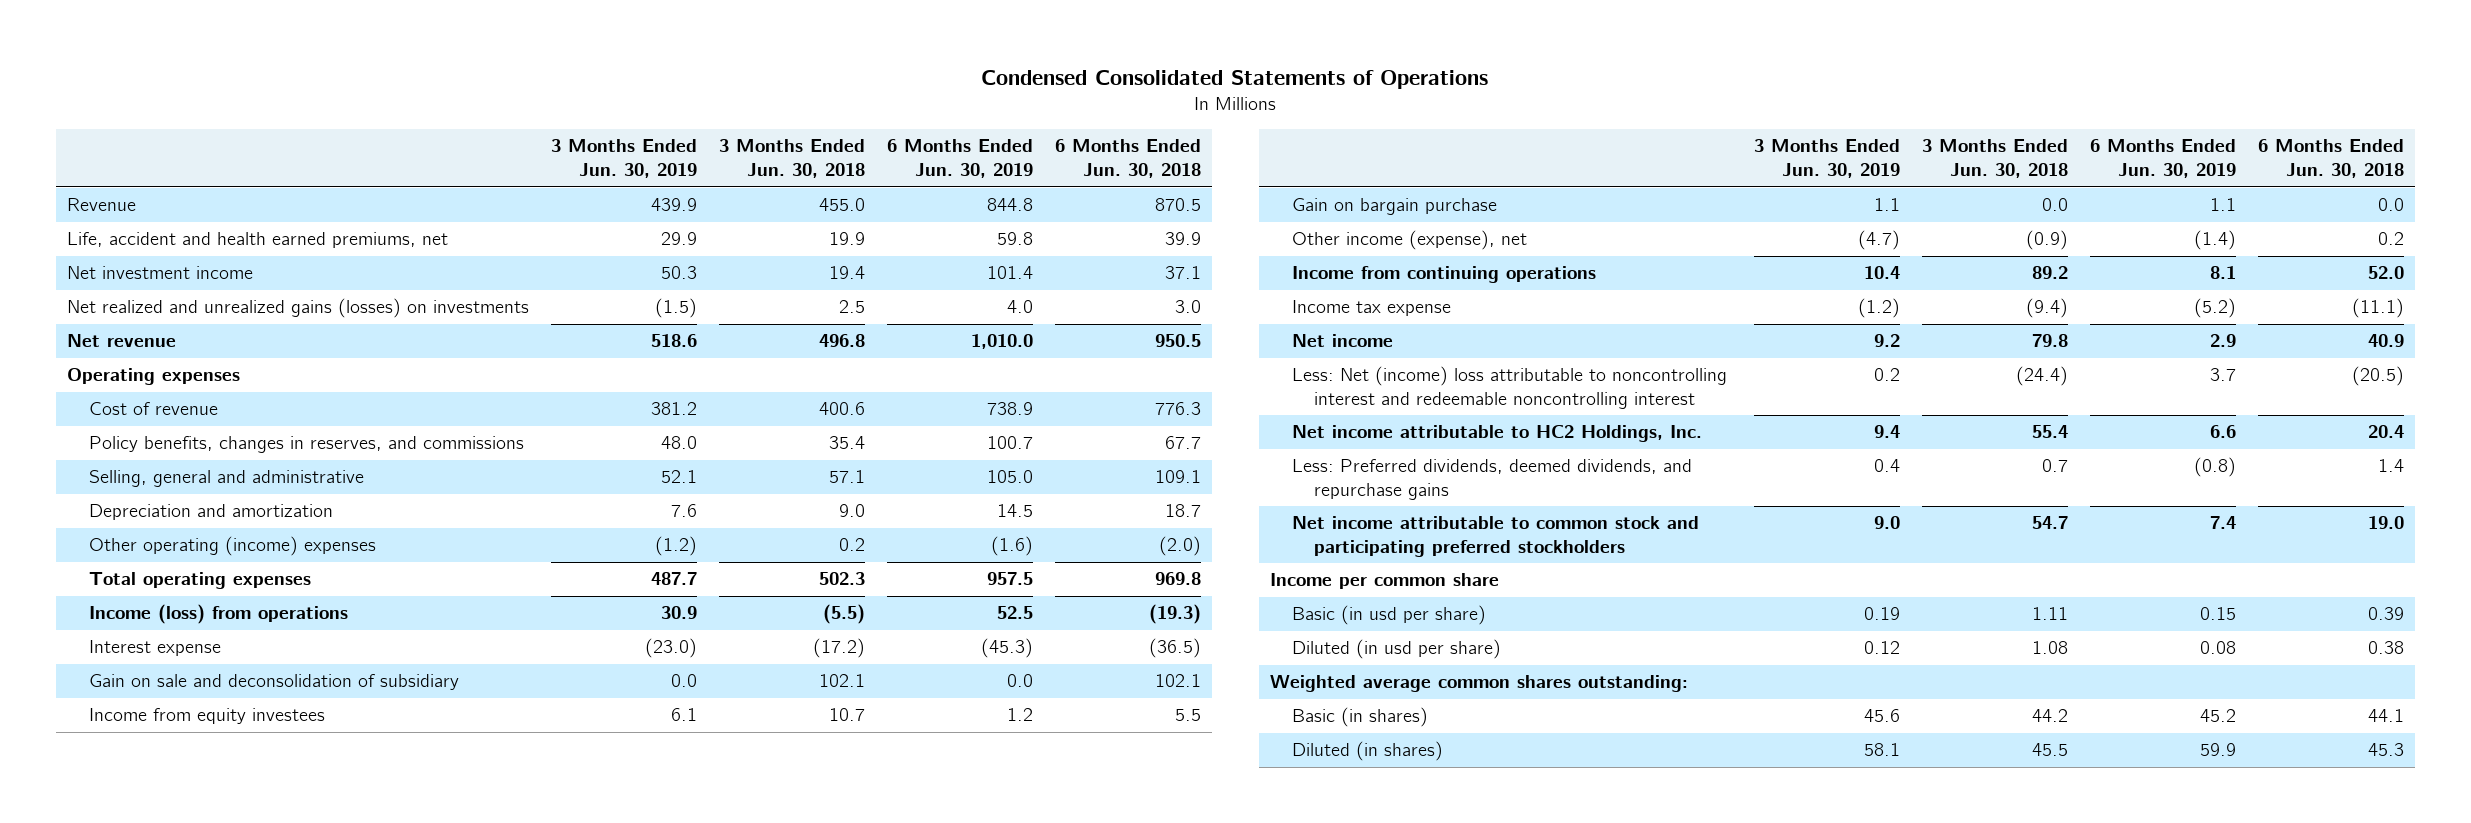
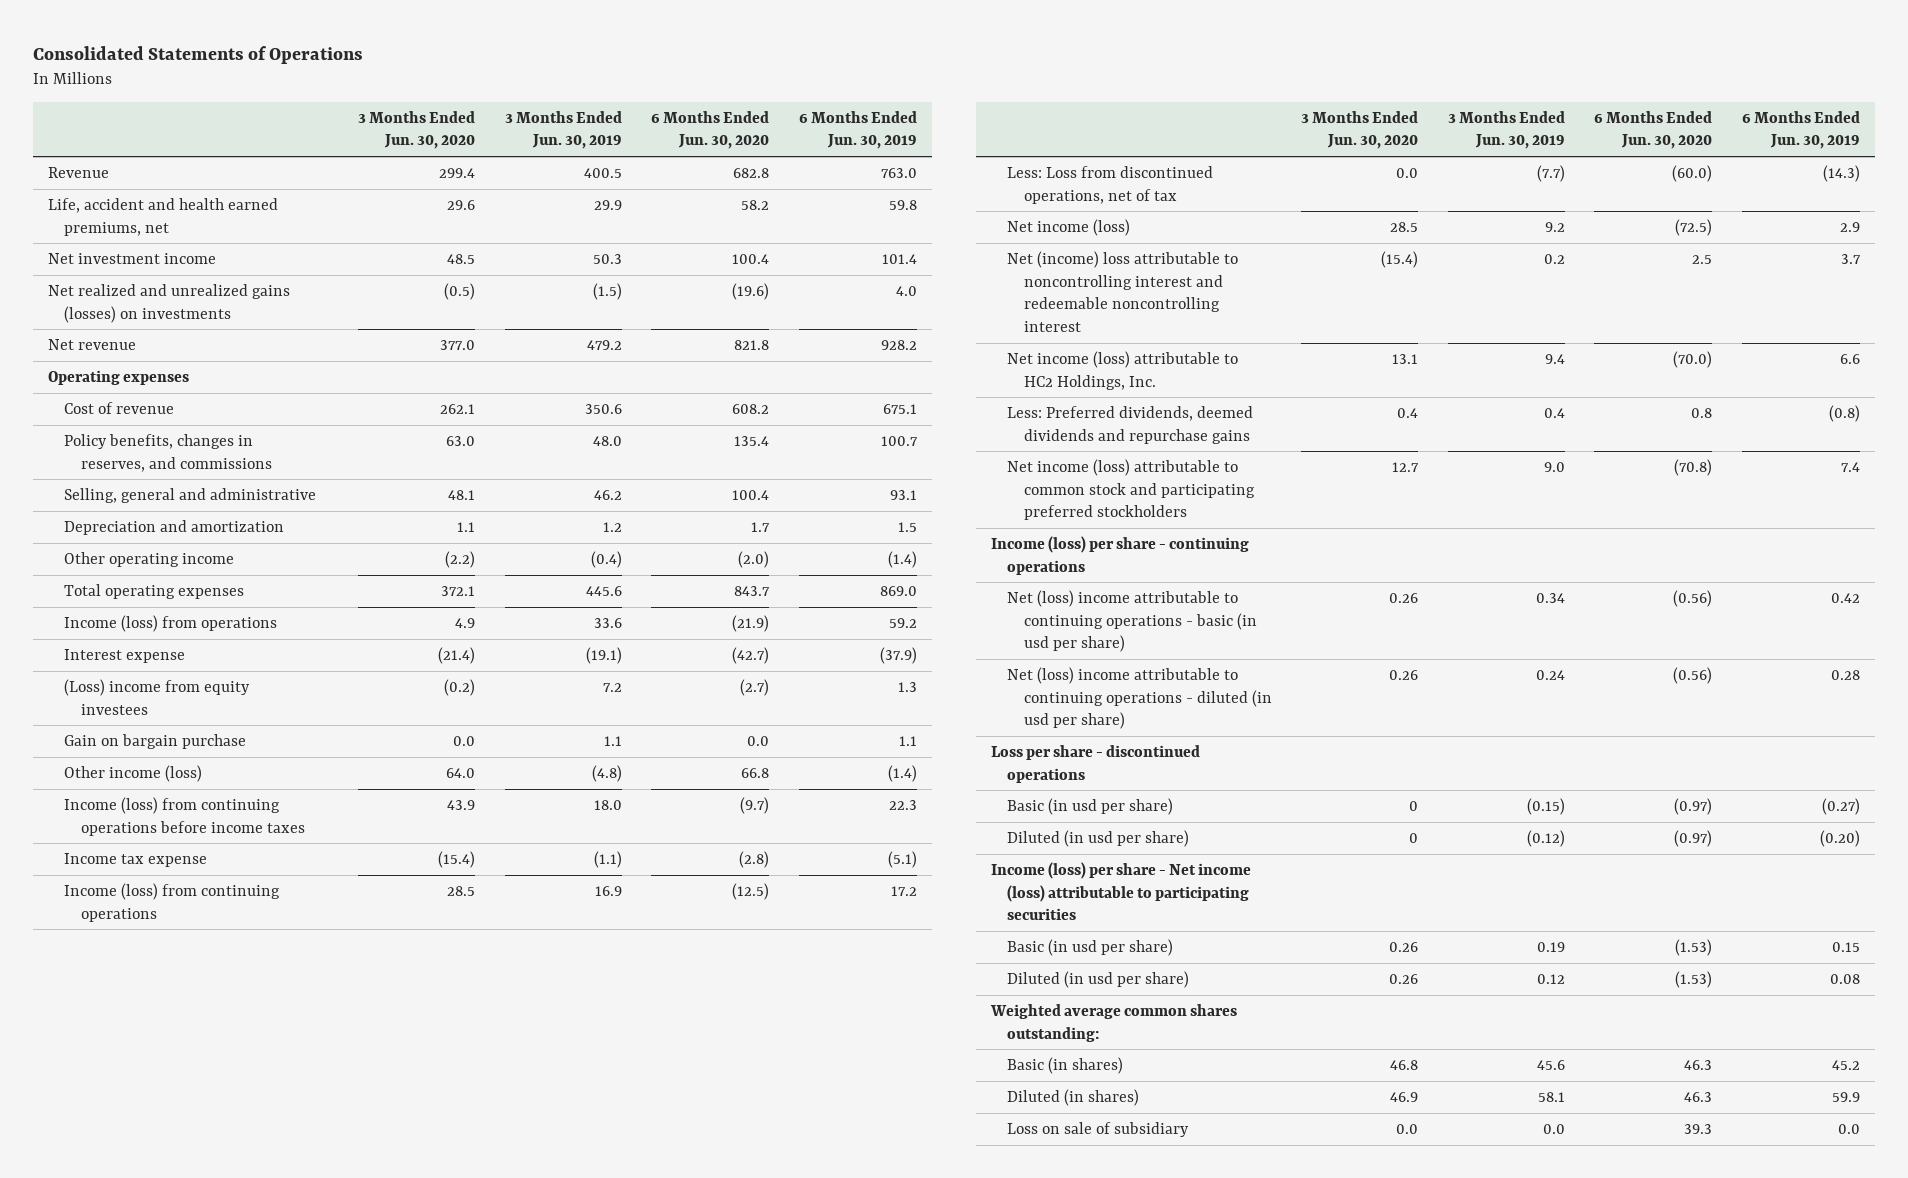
- Condensed Consolidated Statements of Operations
+ Consolidated Statements of Operations
- | 3 Months Ended Jun. 30, 2019 | 3 Months Ended Jun. 30, 2018 | 6 Months Ended Jun. 30, 2019 | 6 Months Ended Jun. 30, 2018
+ | 3 Months Ended Jun. 30, 2020 | 3 Months Ended Jun. 30, 2019 | 6 Months Ended Jun. 30, 2020 | 6 Months Ended Jun. 30, 2019
- Revenue | 439.9 | 455.0 | 844.8 | 870.5
+ Revenue | 299.4 | 400.5 | 682.8 | 763.0
- Net revenue | 518.6 | 496.8 | 1,010.0 | 950.5
+ Net revenue | 377.0 | 479.2 | 821.8 | 928.2
- Cost of revenue | 381.2 | 400.6 | 738.9 | 776.3
+ Cost of revenue | 262.1 | 350.6 | 608.2 | 675.1
- Selling, general and administrative | 52.1 | 57.1 | 105.0 | 109.1
- Depreciation and amortization | 7.6 | 9.0 | 14.5 | 18.7
- Other operating (income) expenses | (1.2) | 0.2 | (1.6) | (2.0)
- Total operating expenses | 487.7 | 502.3 | 957.5 | 969.8
- Income (loss) from operations | 30.9 | (5.5) | 52.5 | (19.3)
- Interest expense | (23.0) | (17.2) | (45.3) | (36.5)
- Gain on sale and deconsolidation of subsidiary | 0.0 | 102.1 | 0.0 | 102.1
- Income from equity investees | 6.1 | 10.7 | 1.2 | 5.5
+ Selling, general and administrative | 48.1 | 46.2 | 100.4 | 93.1
+ Depreciation and amortization | 1.1 | 1.2 | 1.7 | 1.5
+ Other operating income | (2.2) | (0.4) | (2.0) | (1.4)
+ Total operating expenses | 372.1 | 445.6 | 843.7 | 869.0
+ Income (loss) from operations | 4.9 | 33.6 | (21.9) | 59.2
+ Interest expense | (21.4) | (19.1) | (42.7) | (37.9)
+ (Loss) income from equity investees | (0.2) | 7.2 | (2.7) | 1.3
- Other income (expense), net | (4.7) | (0.9) | (1.4) | 0.2
- Income from continuing operations | 10.4 | 89.2 | 8.1 | 52.0
- Income tax expense | (1.2) | (9.4) | (5.2) | (11.1)
- Net income | 9.2 | 79.8 | 2.9 | 40.9
- Less: Net (income) loss attributable to noncontrolling interest and redeemable noncontrolling interest | 0.2 | (24.4) | 3.7 | (20.5)
- Net income attributable to HC2 Holdings, Inc. | 9.4 | 55.4 | 6.6 | 20.4
- Less: Preferred dividends, deemed dividends, and repurchase gains | 0.4 | 0.7 | (0.8) | 1.4
- Net income attributable to common stock and participating preferred stockholders | 9.0 | 54.7 | 7.4 | 19.0
- Income per common share
+ Other income (loss) | 64.0 | (4.8) | 66.8 | (1.4)
+ Income (loss) from continuing operations before income taxes | 43.9 | 18.0 | (9.7) | 22.3
+ Income tax expense | (15.4) | (1.1) | (2.8) | (5.1)
+ Income (loss) from continuing operations | 28.5 | 16.9 | (12.5) | 17.2
+ Less: Loss from discontinued operations, net of tax | 0.0 | (7.7) | (60.0) | (14.3)
+ Net income (loss) | 28.5 | 9.2 | (72.5) | 2.9
+ Net (income) loss attributable to noncontrolling interest and redeemable noncontrolling interest | (15.4) | 0.2 | 2.5 | 3.7
+ Net income (loss) attributable to HC2 Holdings, Inc. | 13.1 | 9.4 | (70.0) | 6.6
+ Less: Preferred dividends, deemed dividends and repurchase gains | 0.4 | 0.4 | 0.8 | (0.8)
+ Net income (loss) attributable to common stock and participating preferred stockholders | 12.7 | 9.0 | (70.8) | 7.4
+ Income (loss) per share - continuing operations
+ Net (loss) income attributable to continuing operations - basic (in usd per share) | 0.26 | 0.34 | (0.56) | 0.42
+ Net (loss) income attributable to continuing operations - diluted (in usd per share) | 0.26 | 0.24 | (0.56) | 0.28
+ Loss per share - discontinued operations
+ Basic (in usd per share) | 0 | (0.15) | (0.97) | (0.27)
+ Diluted (in usd per share) | 0 | (0.12) | (0.97) | (0.20)
+ Income (loss) per share - Net income (loss) attributable to participating securities
+ Loss on sale of subsidiary | 0.0 | 0.0 | 39.3 | 0.0

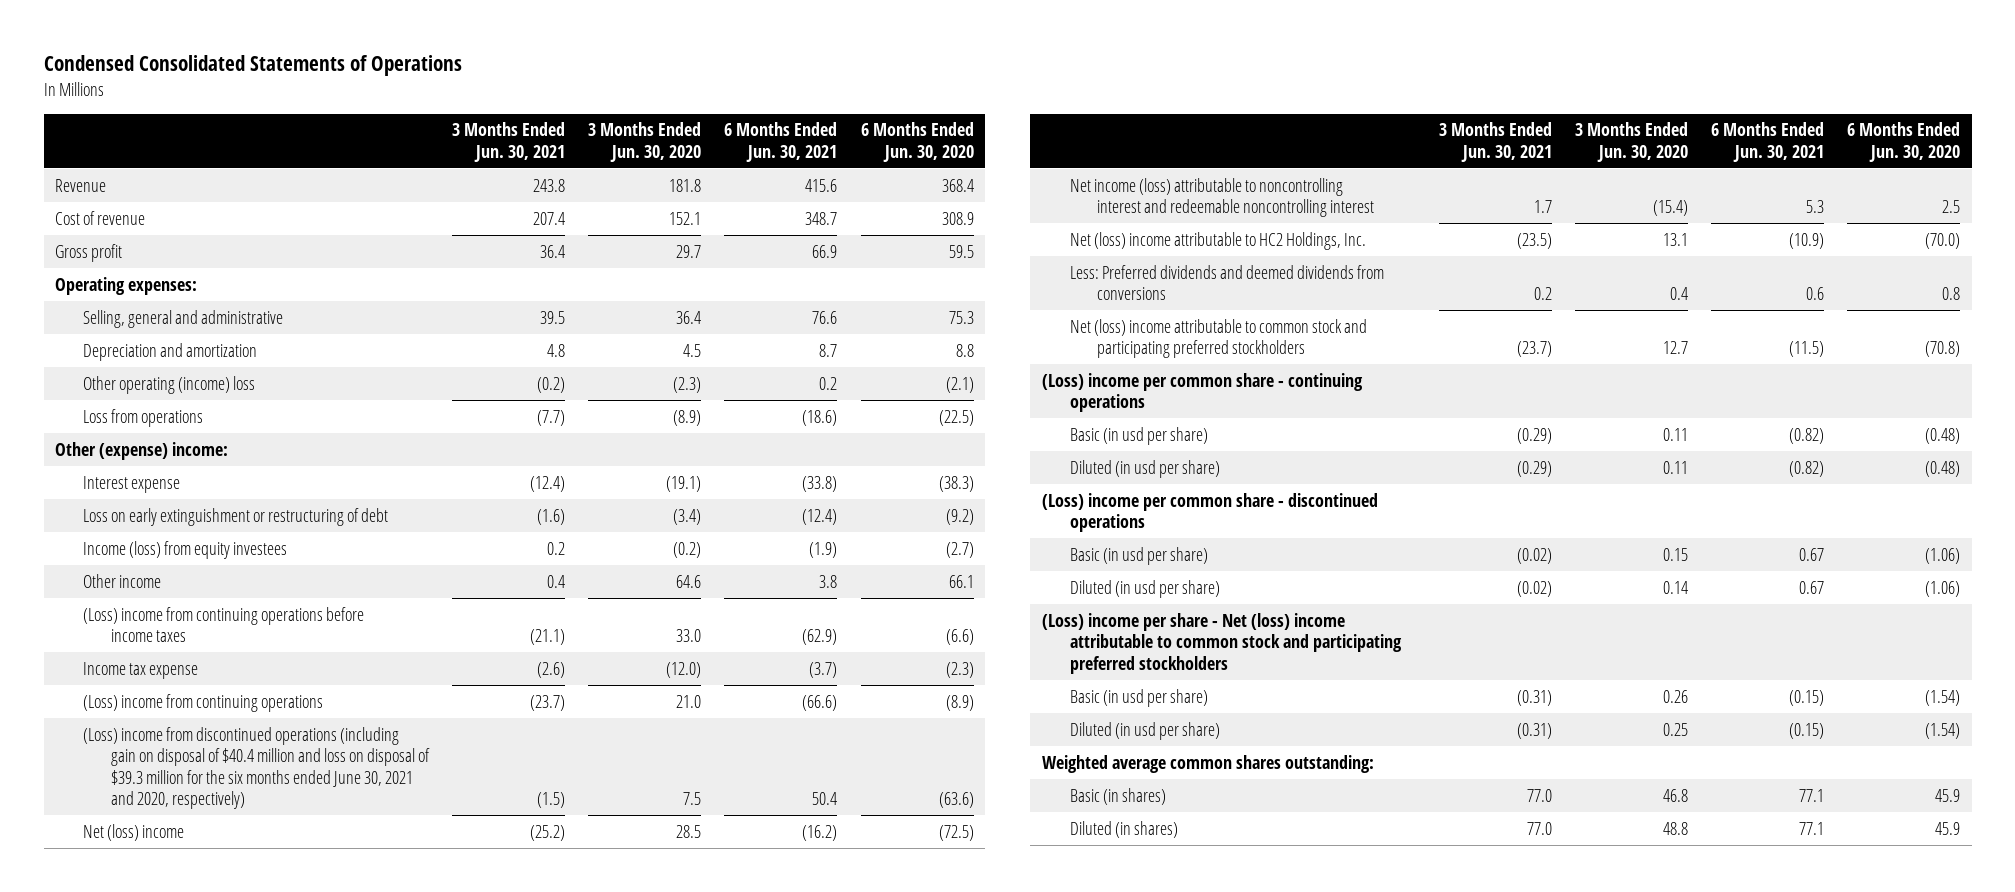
- Consolidated Statements of Operations
+ Condensed Consolidated Statements of Operations
- | 3 Months Ended Jun. 30, 2020 | 3 Months Ended Jun. 30, 2019 | 6 Months Ended Jun. 30, 2020 | 6 Months Ended Jun. 30, 2019
+ | 3 Months Ended Jun. 30, 2021 | 3 Months Ended Jun. 30, 2020 | 6 Months Ended Jun. 30, 2021 | 6 Months Ended Jun. 30, 2020
- Revenue | 299.4 | 400.5 | 682.8 | 763.0
- Life, accident and health earned premiums, net | 29.6 | 29.9 | 58.2 | 59.8
- Net investment income | 48.5 | 50.3 | 100.4 | 101.4
- Net realized and unrealized gains (losses) on investments | (0.5) | (1.5) | (19.6) | 4.0
- Net revenue | 377.0 | 479.2 | 821.8 | 928.2
- Operating expenses
- Cost of revenue | 262.1 | 350.6 | 608.2 | 675.1
- Policy benefits, changes in reserves, and commissions | 63.0 | 48.0 | 135.4 | 100.7
- Selling, general and administrative | 48.1 | 46.2 | 100.4 | 93.1
- Depreciation and amortization | 1.1 | 1.2 | 1.7 | 1.5
- Other operating income | (2.2) | (0.4) | (2.0) | (1.4)
- Total operating expenses | 372.1 | 445.6 | 843.7 | 869.0
- Income (loss) from operations | 4.9 | 33.6 | (21.9) | 59.2
- Interest expense | (21.4) | (19.1) | (42.7) | (37.9)
- (Loss) income from equity investees | (0.2) | 7.2 | (2.7) | 1.3
- Gain on bargain purchase | 0.0 | 1.1 | 0.0 | 1.1
- Other income (loss) | 64.0 | (4.8) | 66.8 | (1.4)
- Income (loss) from continuing operations before income taxes | 43.9 | 18.0 | (9.7) | 22.3
- Income tax expense | (15.4) | (1.1) | (2.8) | (5.1)
- Income (loss) from continuing operations | 28.5 | 16.9 | (12.5) | 17.2
- Less: Loss from discontinued operations, net of tax | 0.0 | (7.7) | (60.0) | (14.3)
- Net income (loss) | 28.5 | 9.2 | (72.5) | 2.9
- Net (income) loss attributable to noncontrolling interest and redeemable noncontrolling interest | (15.4) | 0.2 | 2.5 | 3.7
- Net income (loss) attributable to HC2 Holdings, Inc. | 13.1 | 9.4 | (70.0) | 6.6
- Less: Preferred dividends, deemed dividends and repurchase gains | 0.4 | 0.4 | 0.8 | (0.8)
- Net income (loss) attributable to common stock and participating preferred stockholders | 12.7 | 9.0 | (70.8) | 7.4
- Income (loss) per share - continuing operations
- Net (loss) income attributable to continuing operations - basic (in usd per share) | 0.26 | 0.34 | (0.56) | 0.42
- Net (loss) income attributable to continuing operations - diluted (in usd per share) | 0.26 | 0.24 | (0.56) | 0.28
- Loss per share - discontinued operations
- Basic (in usd per share) | 0 | (0.15) | (0.97) | (0.27)
- Diluted (in usd per share) | 0 | (0.12) | (0.97) | (0.20)
- Income (loss) per share - Net income (loss) attributable to participating securities
- Basic (in usd per share) | 0.26 | 0.19 | (1.53) | 0.15
- Diluted (in usd per share) | 0.26 | 0.12 | (1.53) | 0.08
+ Revenue | 243.8 | 181.8 | 415.6 | 368.4
+ Cost of revenue | 207.4 | 152.1 | 348.7 | 308.9
+ Gross profit | 36.4 | 29.7 | 66.9 | 59.5
+ Operating expenses:
+ Selling, general and administrative | 39.5 | 36.4 | 76.6 | 75.3
+ Depreciation and amortization | 4.8 | 4.5 | 8.7 | 8.8
+ Other operating (income) loss | (0.2) | (2.3) | 0.2 | (2.1)
+ Loss from operations | (7.7) | (8.9) | (18.6) | (22.5)
+ Other (expense) income:
+ Interest expense | (12.4) | (19.1) | (33.8) | (38.3)
+ Loss on early extinguishment or restructuring of debt | (1.6) | (3.4) | (12.4) | (9.2)
+ Income (loss) from equity investees | 0.2 | (0.2) | (1.9) | (2.7)
+ Other income | 0.4 | 64.6 | 3.8 | 66.1
+ (Loss) income from continuing operations before income taxes | (21.1) | 33.0 | (62.9) | (6.6)
+ Income tax expense | (2.6) | (12.0) | (3.7) | (2.3)
+ (Loss) income from continuing operations | (23.7) | 21.0 | (66.6) | (8.9)
+ (Loss) income from discontinued operations (including gain on disposal of $40.4 million and loss on disposal of $39.3 million for the six months ended June 30, 2021 and 2020, respectively) | (1.5) | 7.5 | 50.4 | (63.6)
+ Net (loss) income | (25.2) | 28.5 | (16.2) | (72.5)
+ Net income (loss) attributable to noncontrolling interest and redeemable noncontrolling interest | 1.7 | (15.4) | 5.3 | 2.5
+ Net (loss) income attributable to HC2 Holdings, Inc. | (23.5) | 13.1 | (10.9) | (70.0)
+ Less: Preferred dividends and deemed dividends from conversions | 0.2 | 0.4 | 0.6 | 0.8
+ Net (loss) income attributable to common stock and participating preferred stockholders | (23.7) | 12.7 | (11.5) | (70.8)
+ (Loss) income per common share - continuing operations
+ Basic (in usd per share) | (0.29) | 0.11 | (0.82) | (0.48)
+ Diluted (in usd per share) | (0.29) | 0.11 | (0.82) | (0.48)
+ (Loss) income per common share - discontinued operations
+ Basic (in usd per share) | (0.02) | 0.15 | 0.67 | (1.06)
+ Diluted (in usd per share) | (0.02) | 0.14 | 0.67 | (1.06)
+ (Loss) income per share - Net (loss) income attributable to common stock and participating preferred stockholders
+ Basic (in usd per share) | (0.31) | 0.26 | (0.15) | (1.54)
+ Diluted (in usd per share) | (0.31) | 0.25 | (0.15) | (1.54)
- Basic (in shares) | 46.8 | 45.6 | 46.3 | 45.2
- Diluted (in shares) | 46.9 | 58.1 | 46.3 | 59.9
- Loss on sale of subsidiary | 0.0 | 0.0 | 39.3 | 0.0
+ Basic (in shares) | 77.0 | 46.8 | 77.1 | 45.9
+ Diluted (in shares) | 77.0 | 48.8 | 77.1 | 45.9

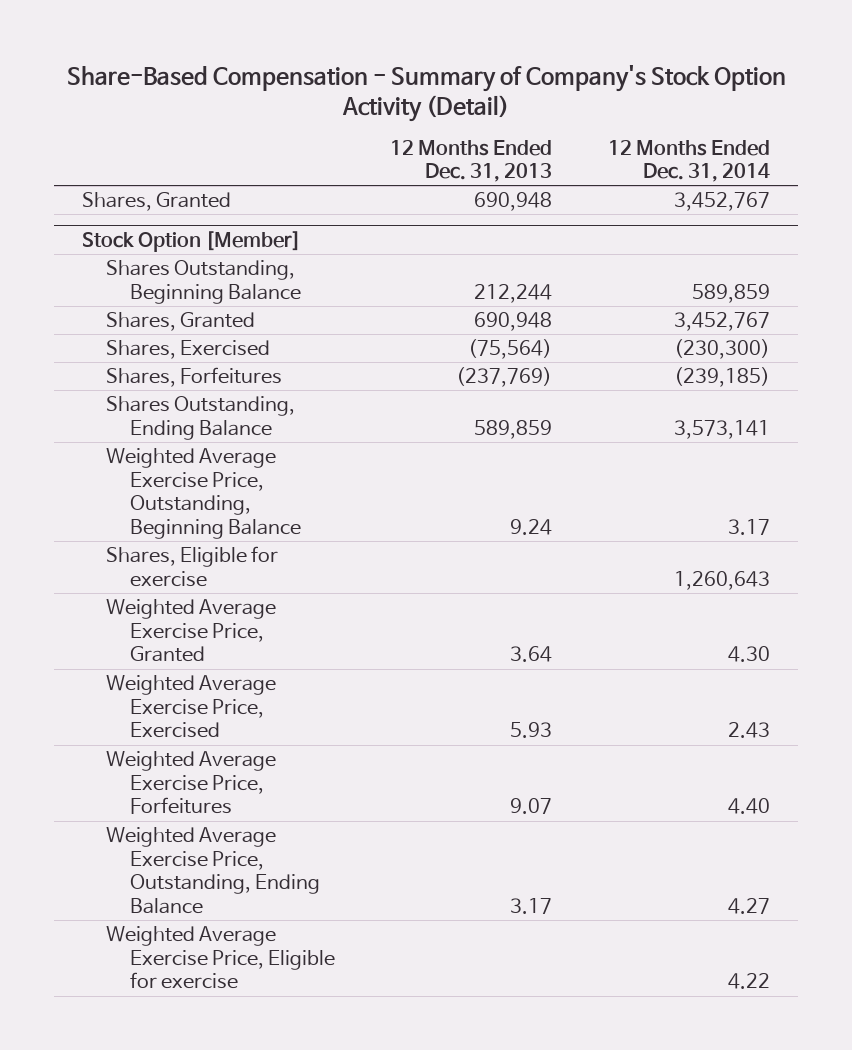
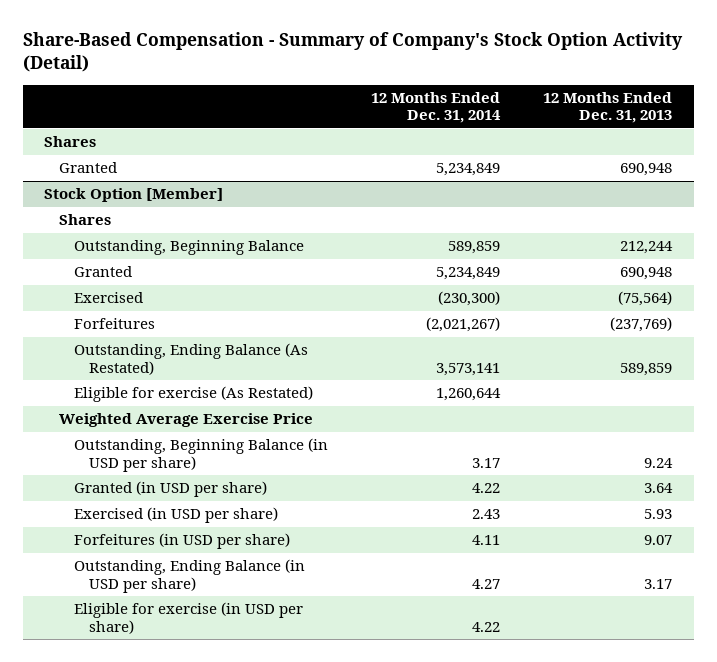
- | 12 Months Ended Dec. 31, 2013 | 12 Months Ended Dec. 31, 2014
+ | 12 Months Ended Dec. 31, 2014 | 12 Months Ended Dec. 31, 2013
- Shares, Granted | 690,948 | 3,452,767
+ Shares
+ Granted | 5,234,849 | 690,948
@ Stock Option [Member]
- Shares Outstanding, Beginning Balance | 212,244 | 589,859
- Shares, Granted | 690,948 | 3,452,767
- Shares, Exercised | (75,564) | (230,300)
- Shares, Forfeitures | (237,769) | (239,185)
- Shares Outstanding, Ending Balance | 589,859 | 3,573,141
- Weighted Average Exercise Price, Outstanding, Beginning Balance | 9.24 | 3.17
- Shares, Eligible for exercise | | 1,260,643
- Weighted Average Exercise Price, Granted | 3.64 | 4.30
- Weighted Average Exercise Price, Exercised | 5.93 | 2.43
- Weighted Average Exercise Price, Forfeitures | 9.07 | 4.40
- Weighted Average Exercise Price, Outstanding, Ending Balance | 3.17 | 4.27
- Weighted Average Exercise Price, Eligible for exercise | | 4.22
+ Shares
+ Outstanding, Beginning Balance | 589,859 | 212,244
+ Granted | 5,234,849 | 690,948
+ Exercised | (230,300) | (75,564)
+ Forfeitures | (2,021,267) | (237,769)
+ Outstanding, Ending Balance (As Restated) | 3,573,141 | 589,859
+ Eligible for exercise (As Restated) | 1,260,644 |
+ Weighted Average Exercise Price
+ Outstanding, Beginning Balance (in USD per share) | 3.17 | 9.24
+ Granted (in USD per share) | 4.22 | 3.64
+ Exercised (in USD per share) | 2.43 | 5.93
+ Forfeitures (in USD per share) | 4.11 | 9.07
+ Outstanding, Ending Balance (in USD per share) | 4.27 | 3.17
+ Eligible for exercise (in USD per share) | 4.22 |

